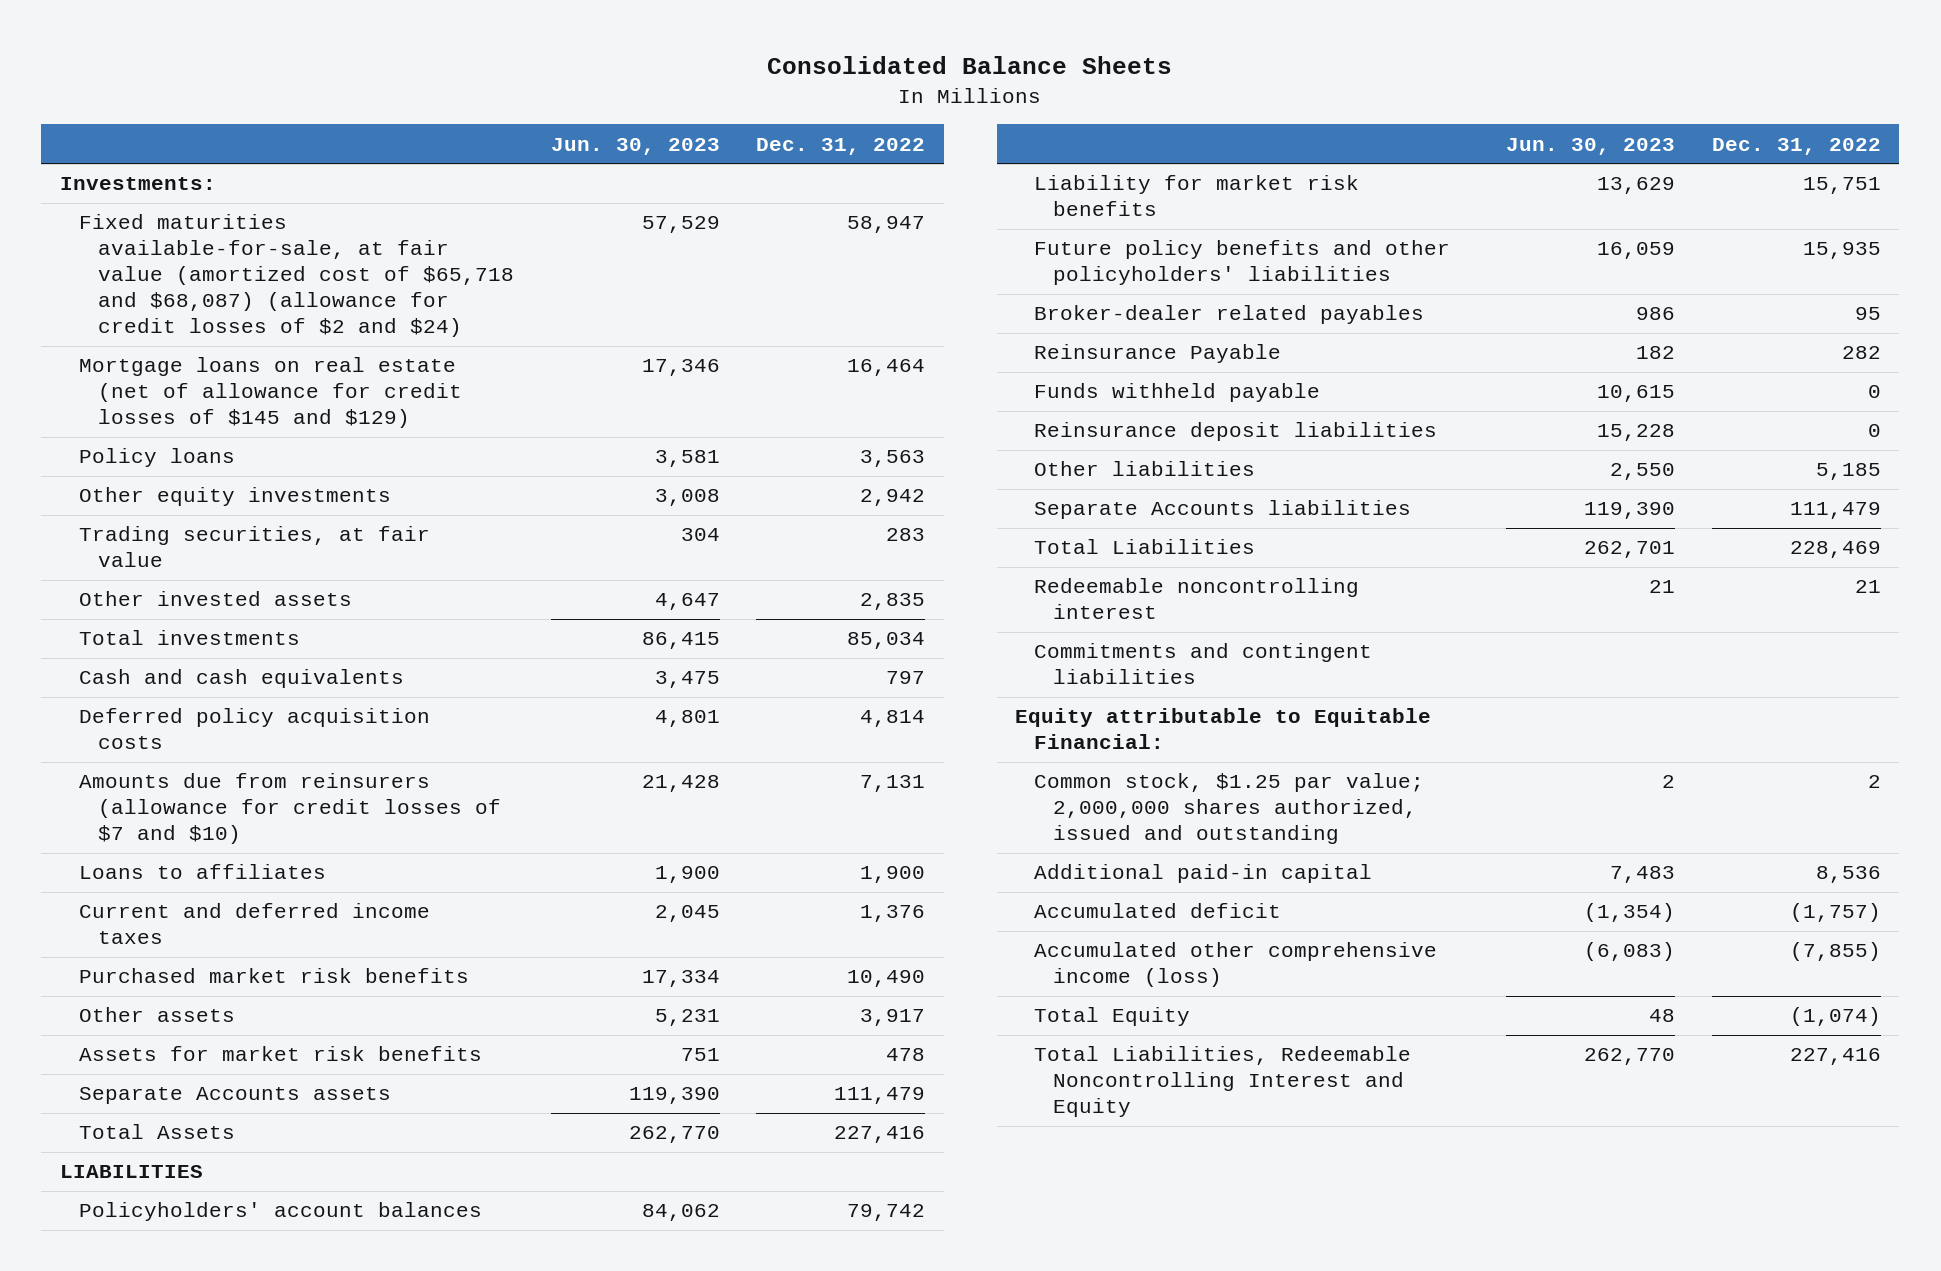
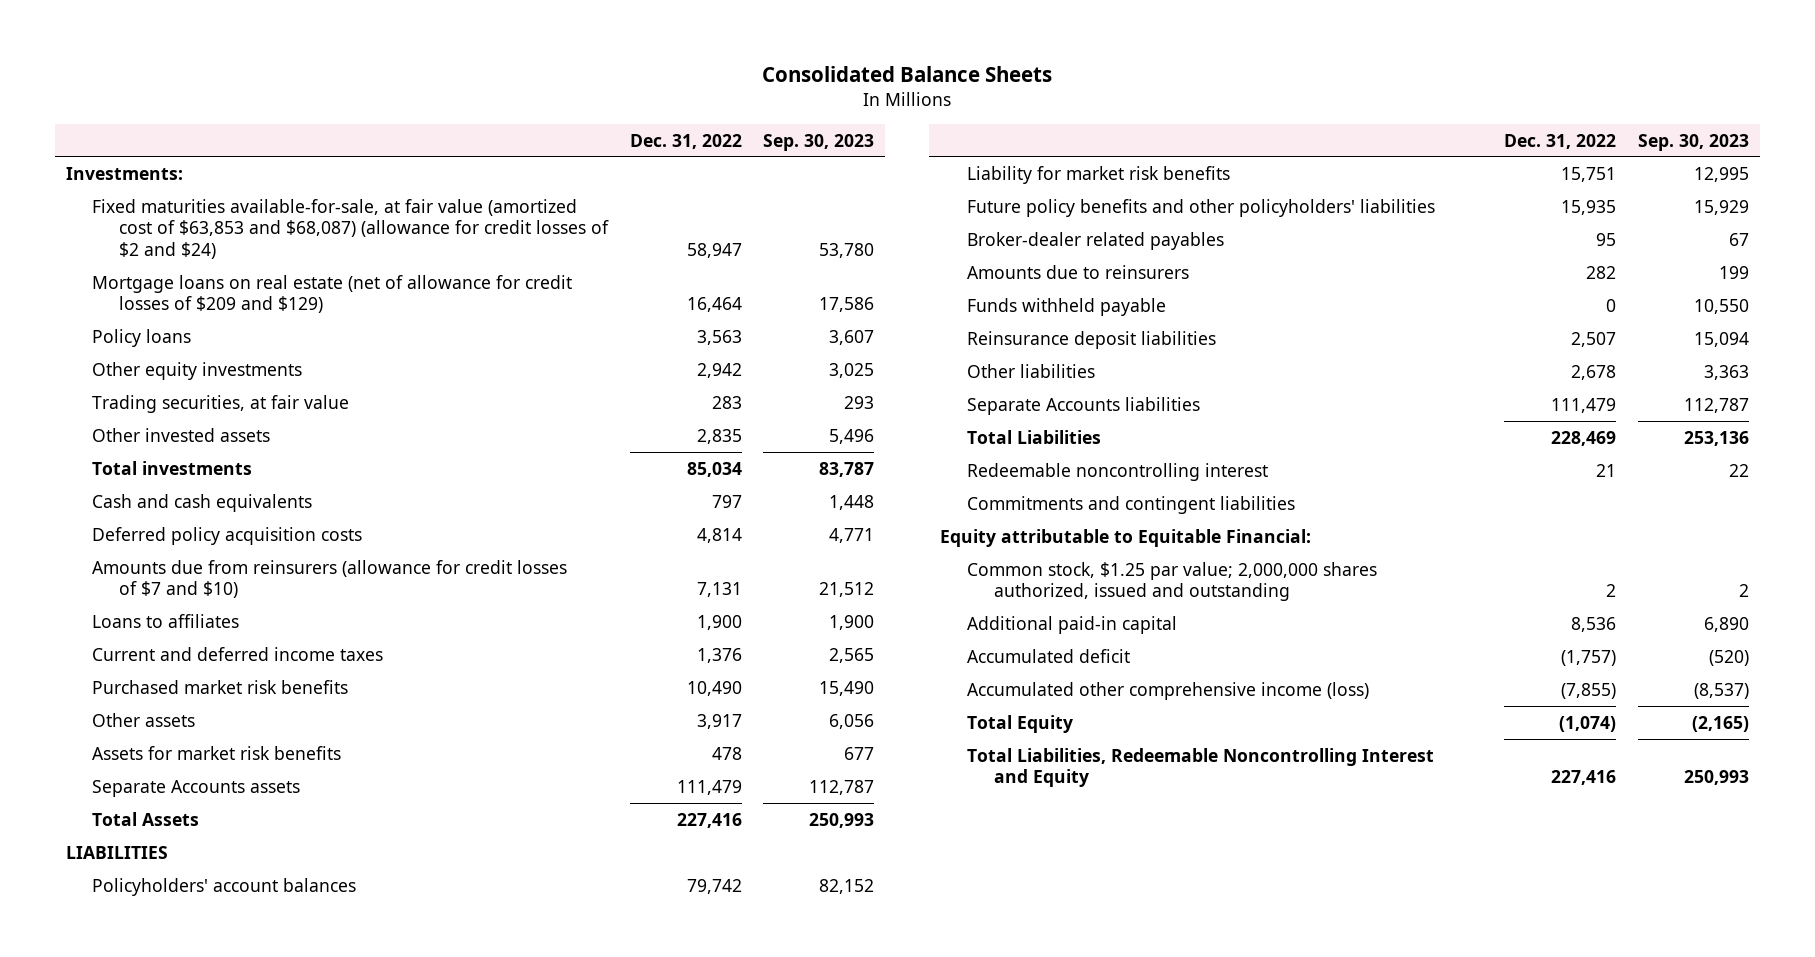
- | Jun. 30, 2023 | Dec. 31, 2022
+ | Dec. 31, 2022 | Sep. 30, 2023
- Fixed maturities available-for-sale, at fair value (amortized cost of $65,718 and $68,087) (allowance for credit losses of $2 and $24) | 57,529 | 58,947
- Mortgage loans on real estate (net of allowance for credit losses of $145 and $129) | 17,346 | 16,464
+ Fixed maturities available-for-sale, at fair value (amortized cost of $63,853 and $68,087) (allowance for credit losses of $2 and $24) | 58,947 | 53,780
+ Mortgage loans on real estate (net of allowance for credit losses of $209 and $129) | 16,464 | 17,586
- Reinsurance Payable | 182 | 282
+ Amounts due to reinsurers | 282 | 199
- Reinsurance deposit liabilities | 15,228 | 0
- Other liabilities | 2,550 | 5,185
+ Reinsurance deposit liabilities | 2,507 | 15,094
+ Other liabilities | 2,678 | 3,363

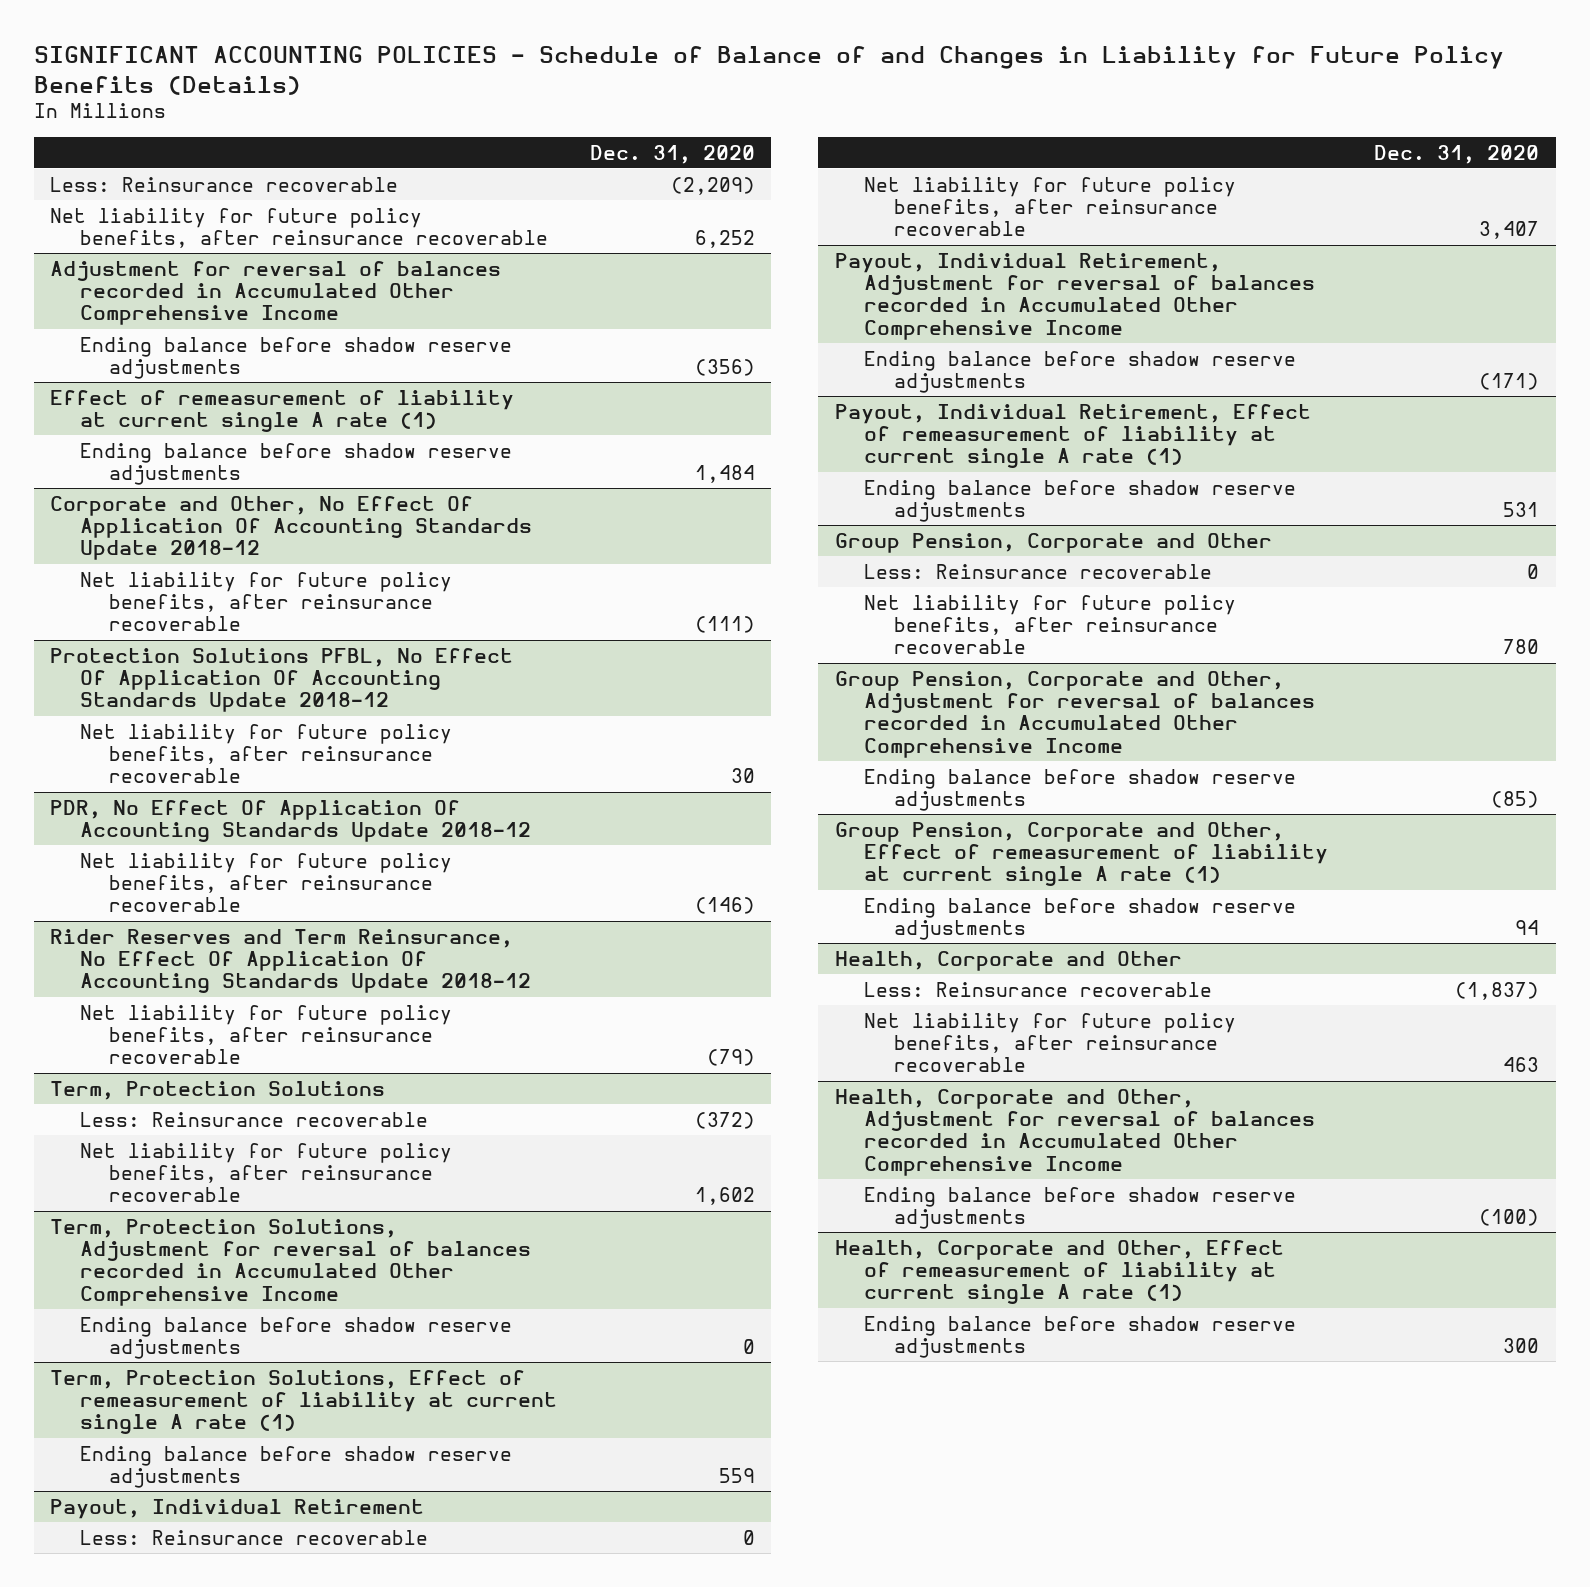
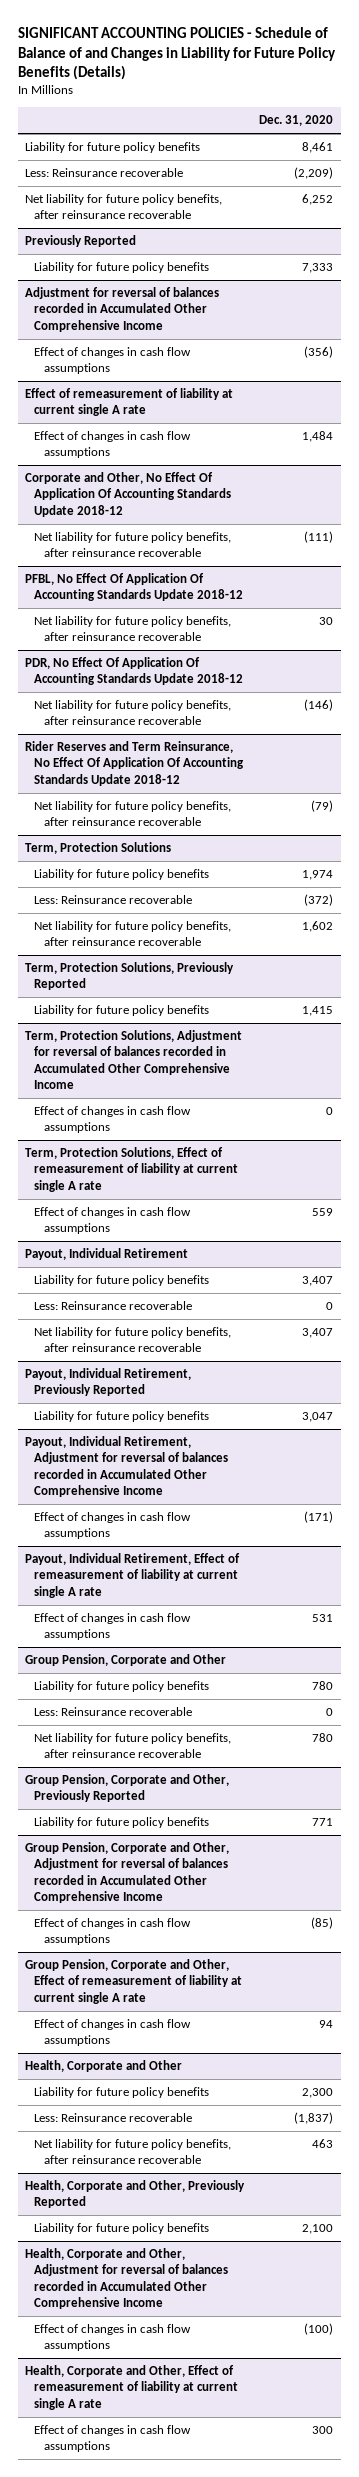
+ Liability for future policy benefits | 8,461
+ Previously Reported
+ Liability for future policy benefits | 7,333
@ Adjustment for reversal of balances recorded in Accumulated Other Comprehensive Income
- Ending balance before shadow reserve adjustments | (356)
- Effect of remeasurement of liability at current single A rate (1)
- Ending balance before shadow reserve adjustments | 1,484
@ Adjustment for reversal of balances recorded in Accumulated Other Comprehensive Income
+ Effect of changes in cash flow assumptions | (356)
+ Effect of remeasurement of liability at current single A rate
+ Effect of changes in cash flow assumptions | 1,484
- Protection Solutions PFBL, No Effect Of Application Of Accounting Standards Update 2018-12
+ PFBL, No Effect Of Application Of Accounting Standards Update 2018-12
@ Term, Protection Solutions
+ Liability for future policy benefits | 1,974
+ Term, Protection Solutions, Previously Reported
+ Liability for future policy benefits | 1,415
@ Term, Protection Solutions, Adjustment for reversal of balances recorded in Accumulated Other Comprehensive Income
- Ending balance before shadow reserve adjustments | 0
- Term, Protection Solutions, Effect of remeasurement of liability at current single A rate (1)
- Ending balance before shadow reserve adjustments | 559
@ Term, Protection Solutions, Adjustment for reversal of balances recorded in Accumulated Other Comprehensive Income
+ Effect of changes in cash flow assumptions | 0
+ Term, Protection Solutions, Effect of remeasurement of liability at current single A rate
+ Effect of changes in cash flow assumptions | 559
@ Payout, Individual Retirement
+ Liability for future policy benefits | 3,407
+ Payout, Individual Retirement, Previously Reported
+ Liability for future policy benefits | 3,047
@ Payout, Individual Retirement, Adjustment for reversal of balances recorded in Accumulated Other Comprehensive Income
- Ending balance before shadow reserve adjustments | (171)
- Payout, Individual Retirement, Effect of remeasurement of liability at current single A rate (1)
- Ending balance before shadow reserve adjustments | 531
@ Payout, Individual Retirement, Adjustment for reversal of balances recorded in Accumulated Other Comprehensive Income
+ Effect of changes in cash flow assumptions | (171)
+ Payout, Individual Retirement, Effect of remeasurement of liability at current single A rate
+ Effect of changes in cash flow assumptions | 531
@ Group Pension, Corporate and Other
+ Liability for future policy benefits | 780
+ Group Pension, Corporate and Other, Previously Reported
+ Liability for future policy benefits | 771
@ Group Pension, Corporate and Other, Adjustment for reversal of balances recorded in Accumulated Other Comprehensive Income
- Ending balance before shadow reserve adjustments | (85)
- Group Pension, Corporate and Other, Effect of remeasurement of liability at current single A rate (1)
- Ending balance before shadow reserve adjustments | 94
@ Group Pension, Corporate and Other, Adjustment for reversal of balances recorded in Accumulated Other Comprehensive Income
+ Effect of changes in cash flow assumptions | (85)
+ Group Pension, Corporate and Other, Effect of remeasurement of liability at current single A rate
+ Effect of changes in cash flow assumptions | 94
@ Health, Corporate and Other
+ Liability for future policy benefits | 2,300
+ Health, Corporate and Other, Previously Reported
+ Liability for future policy benefits | 2,100
@ Health, Corporate and Other, Adjustment for reversal of balances recorded in Accumulated Other Comprehensive Income
- Ending balance before shadow reserve adjustments | (100)
- Health, Corporate and Other, Effect of remeasurement of liability at current single A rate (1)
- Ending balance before shadow reserve adjustments | 300
@ Health, Corporate and Other, Adjustment for reversal of balances recorded in Accumulated Other Comprehensive Income
+ Effect of changes in cash flow assumptions | (100)
+ Health, Corporate and Other, Effect of remeasurement of liability at current single A rate
+ Effect of changes in cash flow assumptions | 300

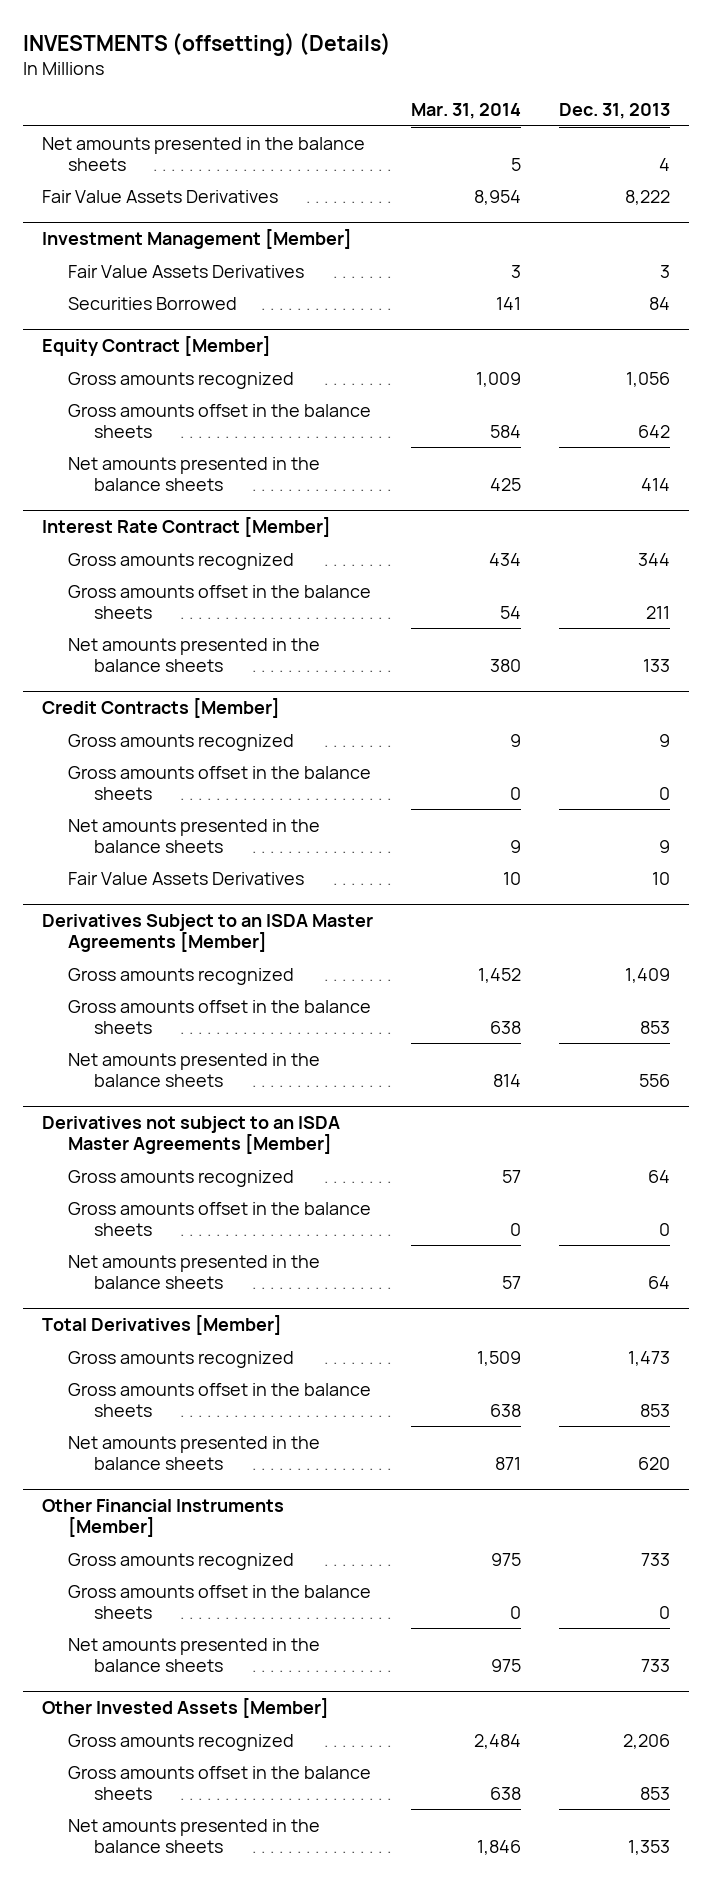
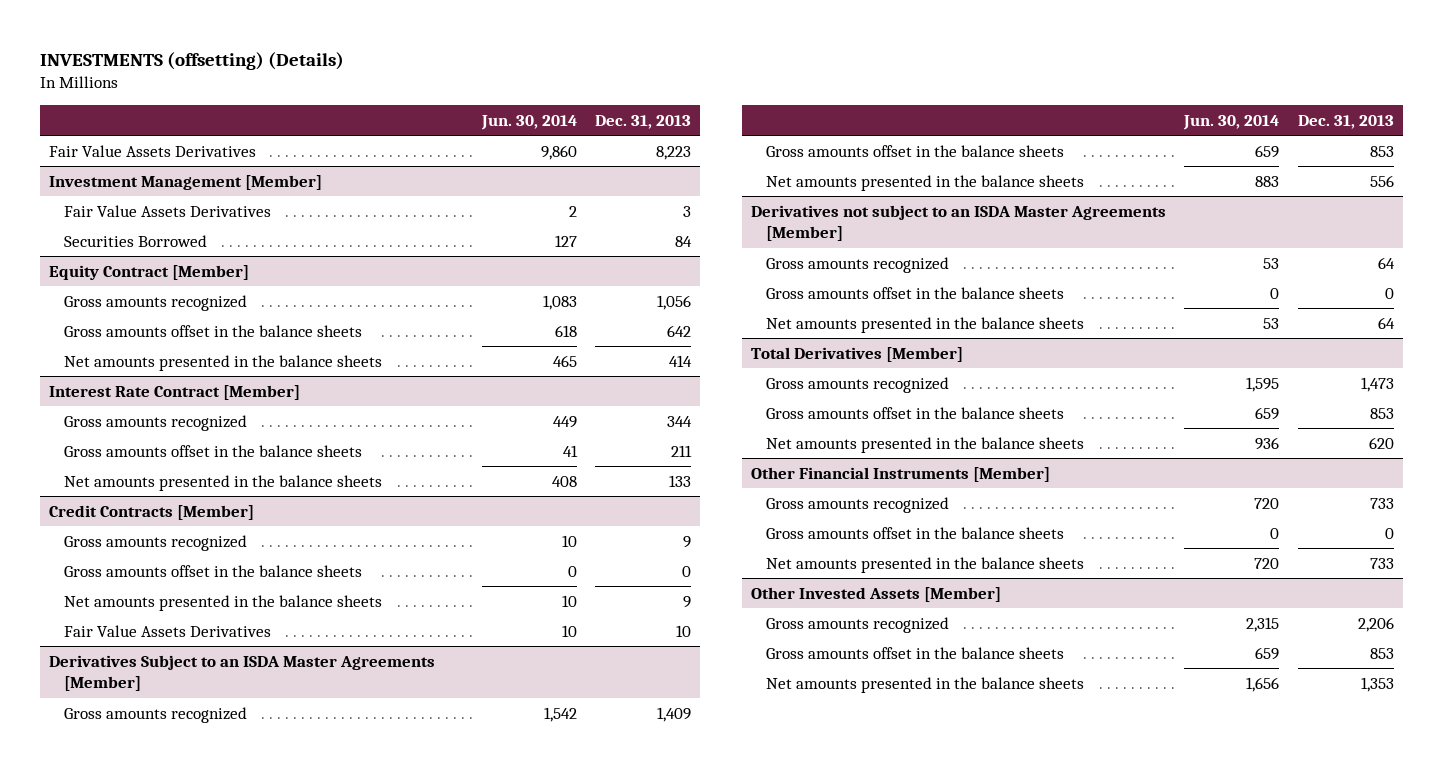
- | Mar. 31, 2014 | Dec. 31, 2013
+ | Jun. 30, 2014 | Dec. 31, 2013
- Net amounts presented in the balance sheets | 5 | 4
- Fair Value Assets Derivatives | 8,954 | 8,222
+ Fair Value Assets Derivatives | 9,860 | 8,223

